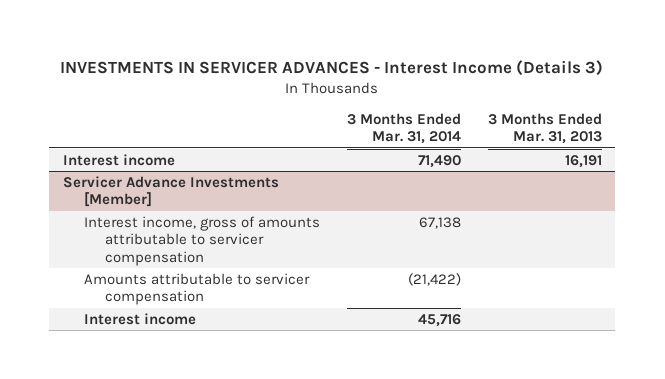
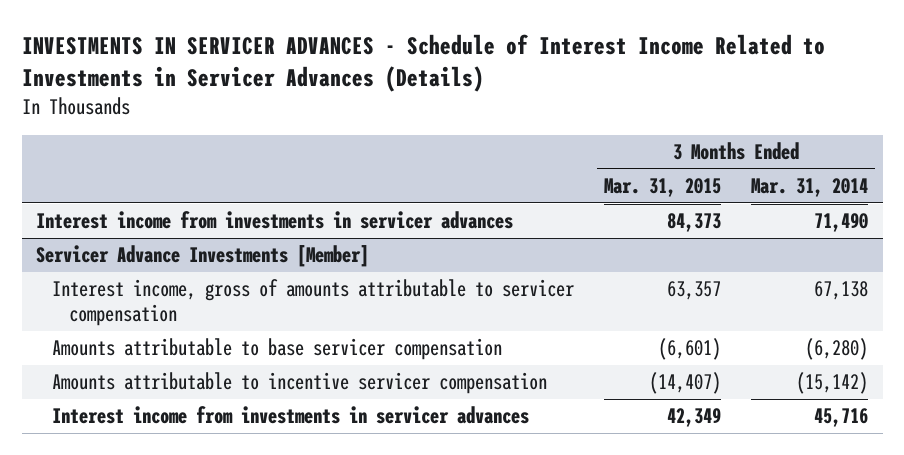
- INVESTMENTS IN SERVICER ADVANCES - Interest Income (Details 3)
+ INVESTMENTS IN SERVICER ADVANCES - Schedule of Interest Income Related to Investments in Servicer Advances (Details)
- | 3 Months Ended Mar. 31, 2014 | 3 Months Ended Mar. 31, 2013
+ | 3 Months Ended Mar. 31, 2015 | 3 Months Ended Mar. 31, 2014
- Interest income | 71,490 | 16,191
+ Interest income from investments in servicer advances | 84,373 | 71,490
@ Servicer Advance Investments [Member]
- Amounts attributable to servicer compensation | (21,422) |
- Interest income | 45,716 |
+ Amounts attributable to base servicer compensation | (6,601) | (6,280)
+ Amounts attributable to incentive servicer compensation | (14,407) | (15,142)
+ Interest income from investments in servicer advances | 42,349 | 45,716

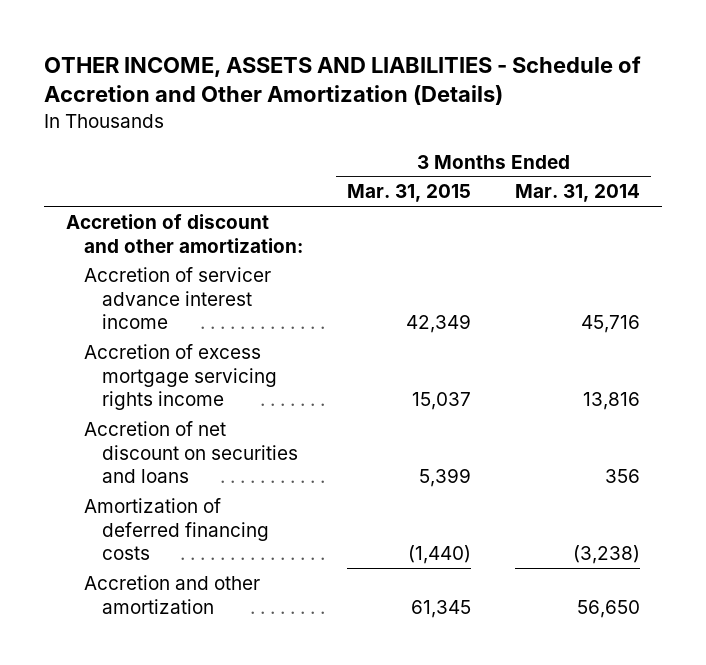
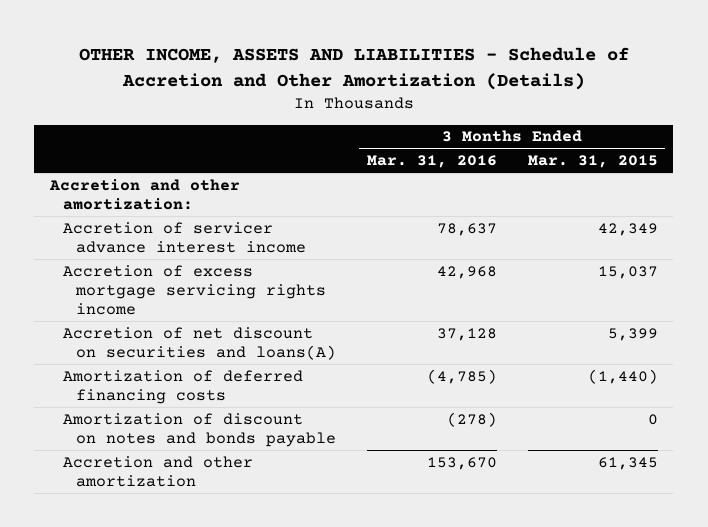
- | 3 Months Ended Mar. 31, 2015 | 3 Months Ended Mar. 31, 2014
+ | 3 Months Ended Mar. 31, 2016 | 3 Months Ended Mar. 31, 2015
- Accretion of discount and other amortization:
+ Accretion and other amortization:
- Accretion of net discount on securities and loans | 5,399 | 356
+ Accretion of net discount on securities and loans(A) | 37,128 | 5,399
+ Amortization of discount on notes and bonds payable | (278) | 0

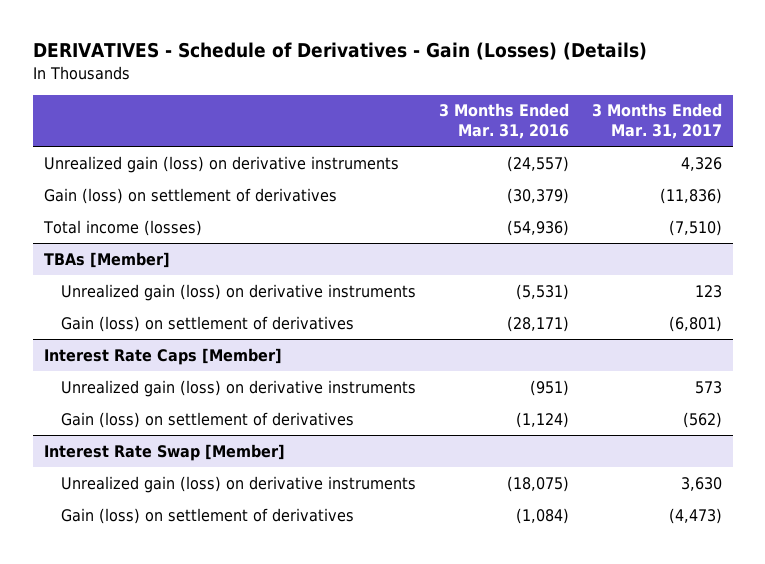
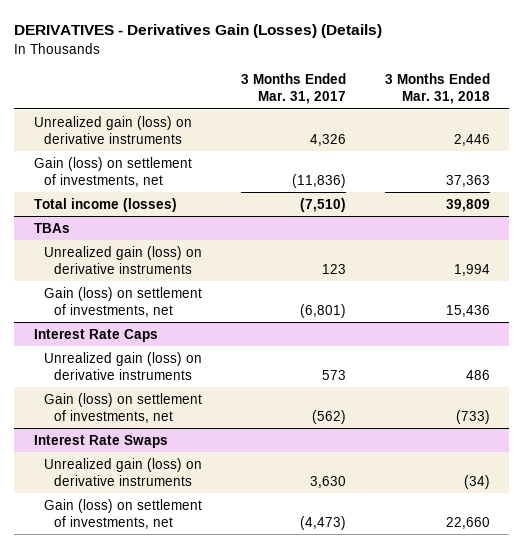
- DERIVATIVES - Schedule of Derivatives - Gain (Losses) (Details)
+ DERIVATIVES - Derivatives Gain (Losses) (Details)
- | 3 Months Ended Mar. 31, 2016 | 3 Months Ended Mar. 31, 2017
+ | 3 Months Ended Mar. 31, 2017 | 3 Months Ended Mar. 31, 2018
- Gain (loss) on settlement of derivatives | (30,379) | (11,836)
+ Gain (loss) on settlement of investments, net | (11,836) | 37,363
- TBAs [Member]
+ TBAs
- Gain (loss) on settlement of derivatives | (28,171) | (6,801)
- Interest Rate Caps [Member]
+ Gain (loss) on settlement of investments, net | (6,801) | 15,436
+ Interest Rate Caps
- Gain (loss) on settlement of derivatives | (1,124) | (562)
- Interest Rate Swap [Member]
+ Gain (loss) on settlement of investments, net | (562) | (733)
+ Interest Rate Swaps
- Gain (loss) on settlement of derivatives | (1,084) | (4,473)
+ Gain (loss) on settlement of investments, net | (4,473) | 22,660

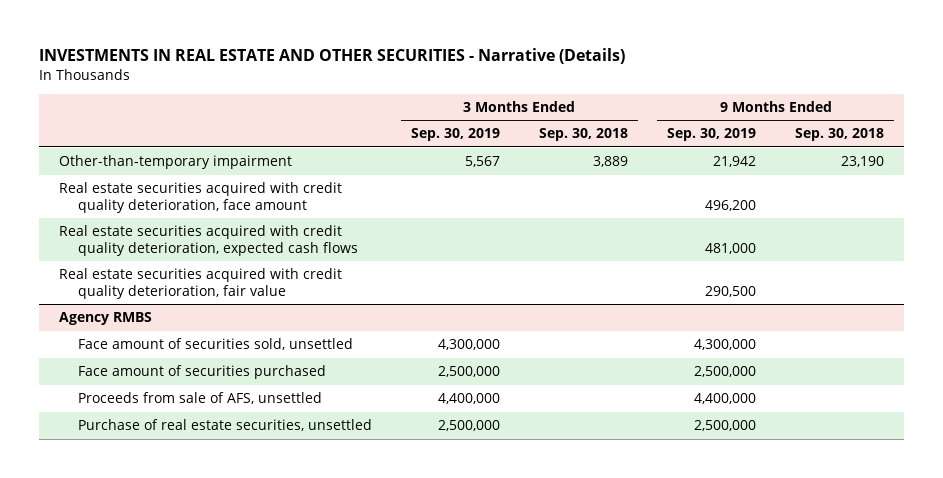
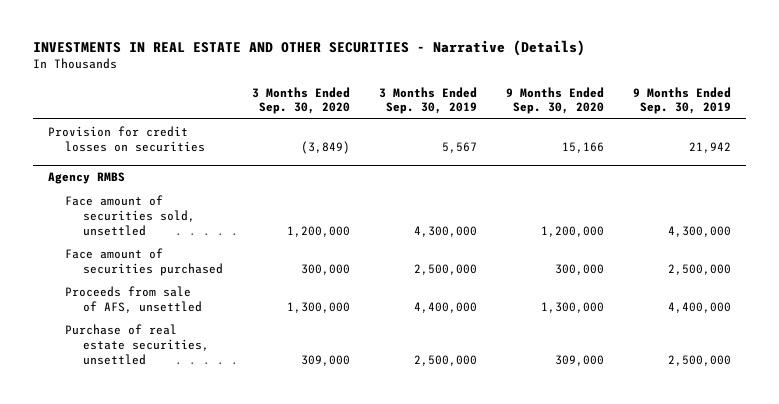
- | 3 Months Ended Sep. 30, 2019 | 3 Months Ended Sep. 30, 2018 | 9 Months Ended Sep. 30, 2019 | 9 Months Ended Sep. 30, 2018
+ | 3 Months Ended Sep. 30, 2020 | 3 Months Ended Sep. 30, 2019 | 9 Months Ended Sep. 30, 2020 | 9 Months Ended Sep. 30, 2019
- Other-than-temporary impairment | 5,567 | 3,889 | 21,942 | 23,190
- Real estate securities acquired with credit quality deterioration, face amount | | | 496,200 |
- Real estate securities acquired with credit quality deterioration, expected cash flows | | | 481,000 |
- Real estate securities acquired with credit quality deterioration, fair value | | | 290,500 |
+ Provision for credit losses on securities | (3,849) | 5,567 | 15,166 | 21,942

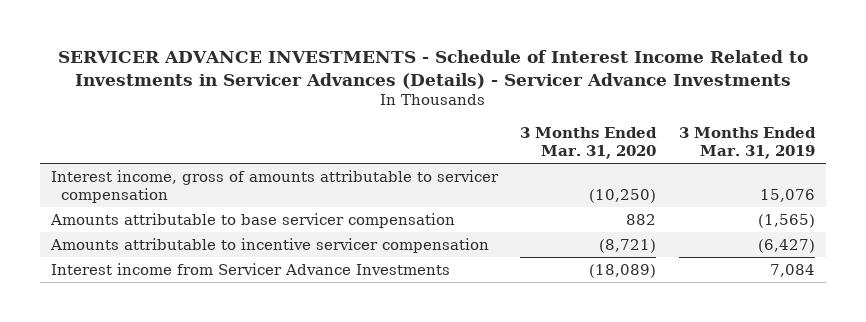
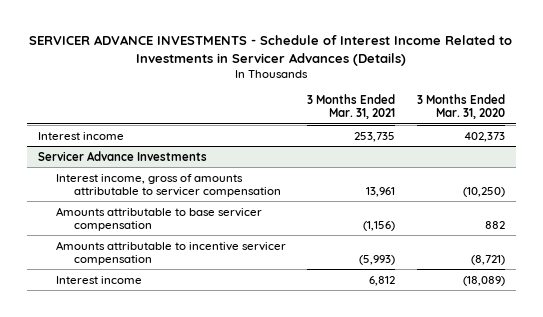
- SERVICER ADVANCE INVESTMENTS - Schedule of Interest Income Related to Investments in Servicer Advances (Details) - Servicer Advance Investments
+ SERVICER ADVANCE INVESTMENTS - Schedule of Interest Income Related to Investments in Servicer Advances (Details)
- | 3 Months Ended Mar. 31, 2020 | 3 Months Ended Mar. 31, 2019
+ | 3 Months Ended Mar. 31, 2021 | 3 Months Ended Mar. 31, 2020
+ Interest income | 253,735 | 402,373
+ Servicer Advance Investments
- Interest income from Servicer Advance Investments | (18,089) | 7,084
+ Interest income | 6,812 | (18,089)

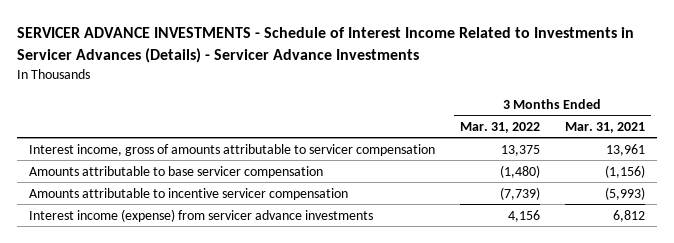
- SERVICER ADVANCE INVESTMENTS - Schedule of Interest Income Related to Investments in Servicer Advances (Details)
+ SERVICER ADVANCE INVESTMENTS - Schedule of Interest Income Related to Investments in Servicer Advances (Details) - Servicer Advance Investments
- | 3 Months Ended Mar. 31, 2021 | 3 Months Ended Mar. 31, 2020
+ | 3 Months Ended Mar. 31, 2022 | 3 Months Ended Mar. 31, 2021
- Interest income | 253,735 | 402,373
- Servicer Advance Investments
- Interest income | 6,812 | (18,089)
+ Interest income (expense) from servicer advance investments | 4,156 | 6,812

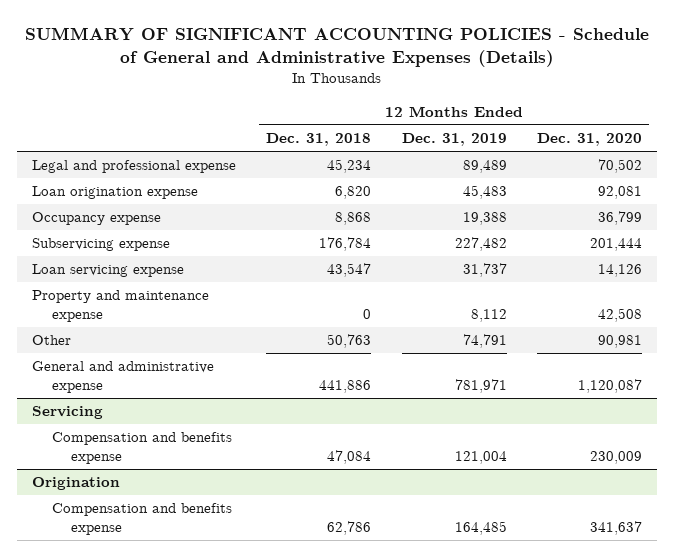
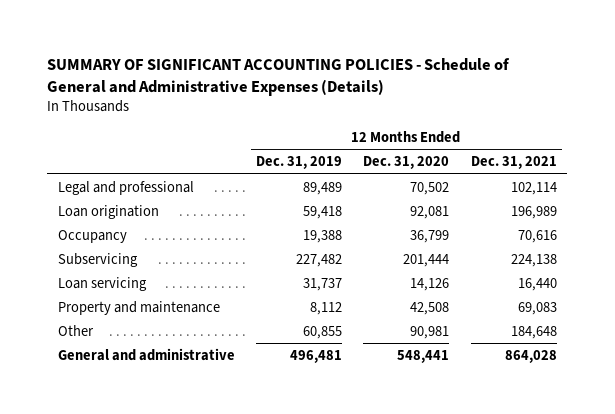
- | 12 Months Ended Dec. 31, 2018 | 12 Months Ended Dec. 31, 2019 | 12 Months Ended Dec. 31, 2020
+ | 12 Months Ended Dec. 31, 2019 | 12 Months Ended Dec. 31, 2020 | 12 Months Ended Dec. 31, 2021
- Legal and professional expense | 45,234 | 89,489 | 70,502
- Loan origination expense | 6,820 | 45,483 | 92,081
- Occupancy expense | 8,868 | 19,388 | 36,799
- Subservicing expense | 176,784 | 227,482 | 201,444
- Loan servicing expense | 43,547 | 31,737 | 14,126
- Property and maintenance expense | 0 | 8,112 | 42,508
- Other | 50,763 | 74,791 | 90,981
- General and administrative expense | 441,886 | 781,971 | 1,120,087
- Servicing
- Compensation and benefits expense | 47,084 | 121,004 | 230,009
- Origination
- Compensation and benefits expense | 62,786 | 164,485 | 341,637
+ Legal and professional | 89,489 | 70,502 | 102,114
+ Loan origination | 59,418 | 92,081 | 196,989
+ Occupancy | 19,388 | 36,799 | 70,616
+ Subservicing | 227,482 | 201,444 | 224,138
+ Loan servicing | 31,737 | 14,126 | 16,440
+ Property and maintenance | 8,112 | 42,508 | 69,083
+ Other | 60,855 | 90,981 | 184,648
+ General and administrative | 496,481 | 548,441 | 864,028

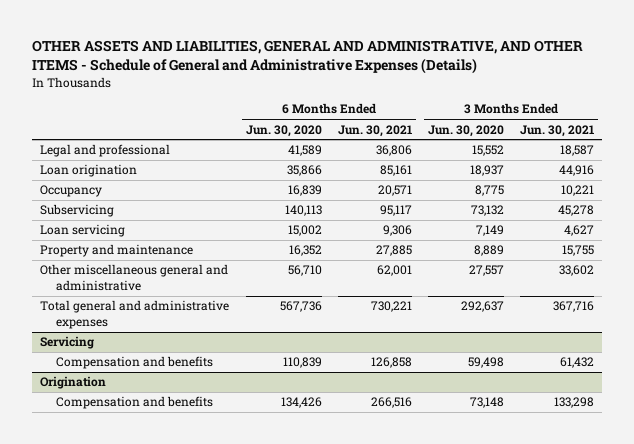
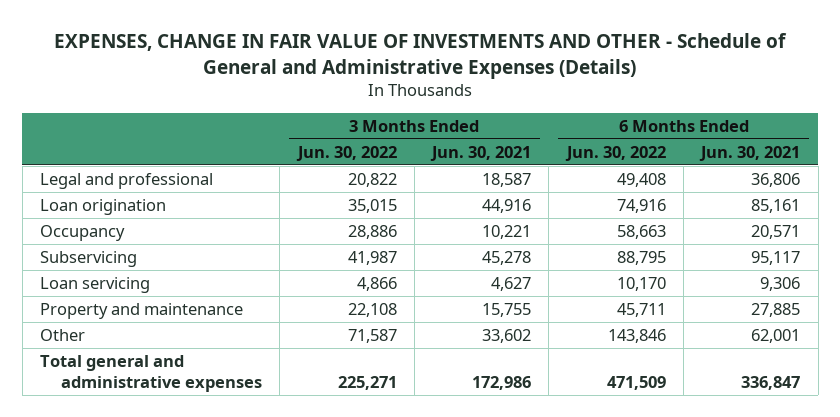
- OTHER ASSETS AND LIABILITIES, GENERAL AND ADMINISTRATIVE, AND OTHER ITEMS - Schedule of General and Administrative Expenses (Details)
+ EXPENSES, CHANGE IN FAIR VALUE OF INVESTMENTS AND OTHER - Schedule of General and Administrative Expenses (Details)
- | 6 Months Ended Jun. 30, 2020 | 6 Months Ended Jun. 30, 2021 | 3 Months Ended Jun. 30, 2020 | 3 Months Ended Jun. 30, 2021
+ | 3 Months Ended Jun. 30, 2022 | 3 Months Ended Jun. 30, 2021 | 6 Months Ended Jun. 30, 2022 | 6 Months Ended Jun. 30, 2021
- Other miscellaneous general and administrative | 56,710 | 62,001 | 27,557 | 33,602
- Total general and administrative expenses | 567,736 | 730,221 | 292,637 | 367,716
- Servicing
- Compensation and benefits | 110,839 | 126,858 | 59,498 | 61,432
- Origination
- Compensation and benefits | 134,426 | 266,516 | 73,148 | 133,298
+ Other | 71,587 | 33,602 | 143,846 | 62,001
+ Total general and administrative expenses | 225,271 | 172,986 | 471,509 | 336,847

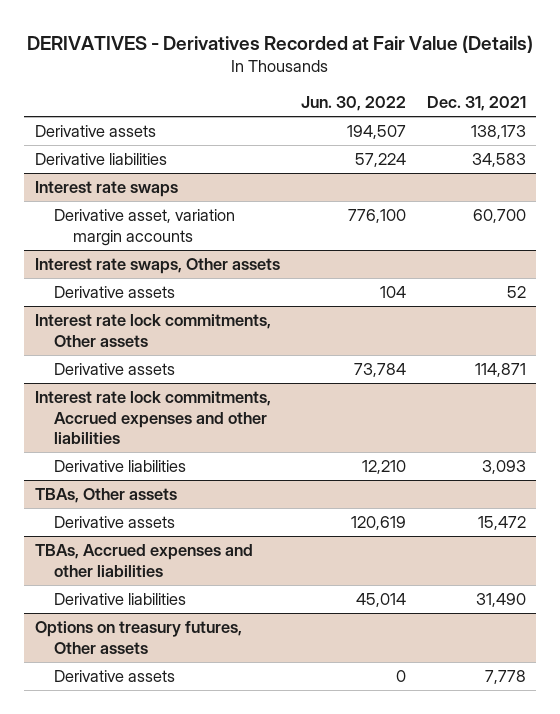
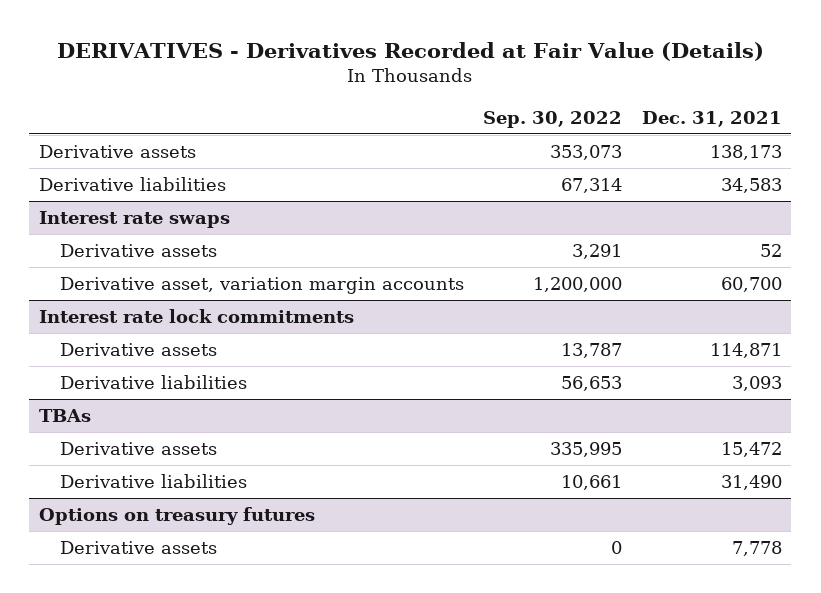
- | Jun. 30, 2022 | Dec. 31, 2021
+ | Sep. 30, 2022 | Dec. 31, 2021
- Interest rate swaps, Other assets
- Interest rate lock commitments, Other assets
@ Interest rate swaps
moved down: Derivative asset, variation margin accounts | 1,200,000 | 60,700
+ Interest rate lock commitments
- Interest rate lock commitments, Accrued expenses and other liabilities
- TBAs, Other assets
+ TBAs
- TBAs, Accrued expenses and other liabilities
- Options on treasury futures, Other assets
+ Options on treasury futures

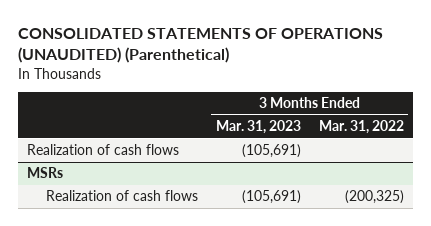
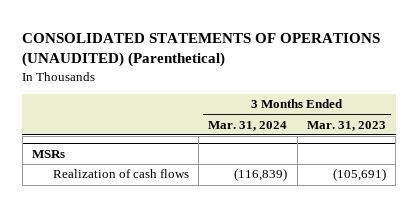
- | 3 Months Ended Mar. 31, 2023 | 3 Months Ended Mar. 31, 2022
+ | 3 Months Ended Mar. 31, 2024 | 3 Months Ended Mar. 31, 2023
- Realization of cash flows | (105,691) |

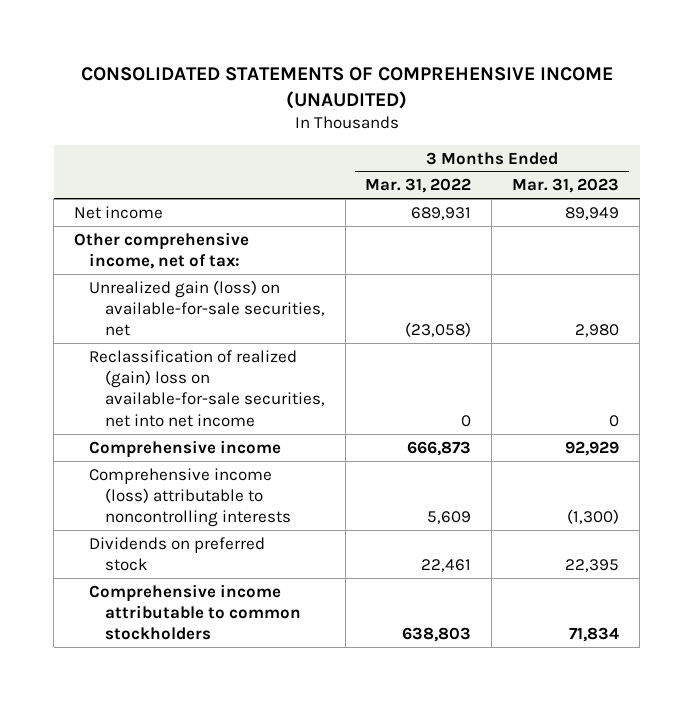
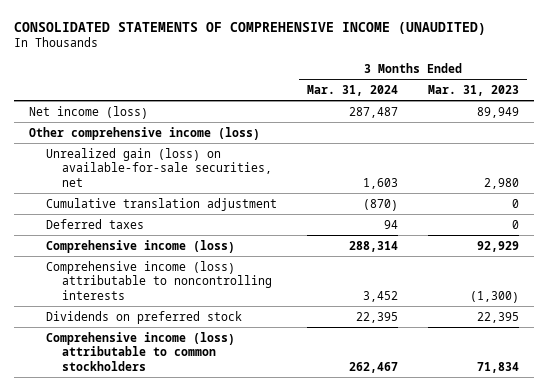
- | 3 Months Ended Mar. 31, 2022 | 3 Months Ended Mar. 31, 2023
+ | 3 Months Ended Mar. 31, 2024 | 3 Months Ended Mar. 31, 2023
- Net income | 689,931 | 89,949
- Other comprehensive income, net of tax:
+ Net income (loss) | 287,487 | 89,949
+ Other comprehensive income (loss)
- Reclassification of realized (gain) loss on available-for-sale securities, net into net income | 0 | 0
- Comprehensive income | 666,873 | 92,929
+ Cumulative translation adjustment | (870) | 0
+ Deferred taxes | 94 | 0
+ Comprehensive income (loss) | 288,314 | 92,929
- Comprehensive income attributable to common stockholders | 638,803 | 71,834
+ Comprehensive income (loss) attributable to common stockholders | 262,467 | 71,834

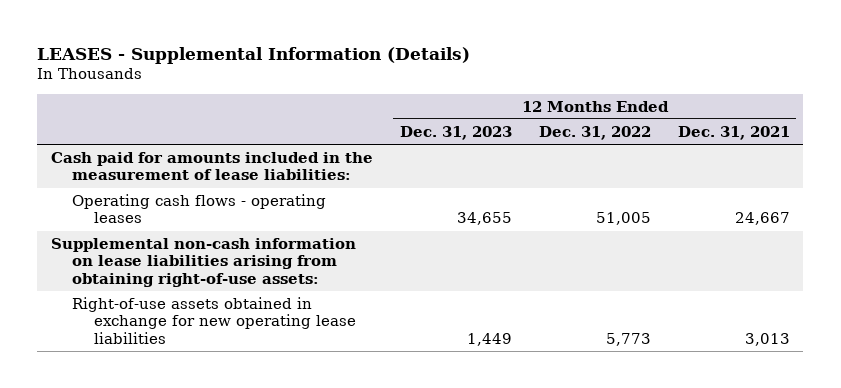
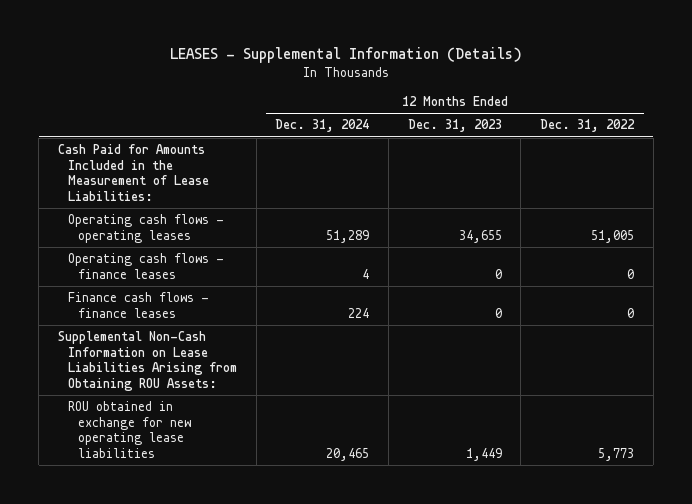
- | 12 Months Ended Dec. 31, 2023 | 12 Months Ended Dec. 31, 2022 | 12 Months Ended Dec. 31, 2021
+ | 12 Months Ended Dec. 31, 2024 | 12 Months Ended Dec. 31, 2023 | 12 Months Ended Dec. 31, 2022
- Cash paid for amounts included in the measurement of lease liabilities:
+ Cash Paid for Amounts Included in the Measurement of Lease Liabilities:
- Supplemental non-cash information on lease liabilities arising from obtaining right-of-use assets:
- Right-of-use assets obtained in exchange for new operating lease liabilities | 1,449 | 5,773 | 3,013
+ Operating cash flows - finance leases | 4 | 0 | 0
+ Finance cash flows - finance leases | 224 | 0 | 0
+ Supplemental Non-Cash Information on Lease Liabilities Arising from Obtaining ROU Assets:
+ ROU obtained in exchange for new operating lease liabilities | 20,465 | 1,449 | 5,773

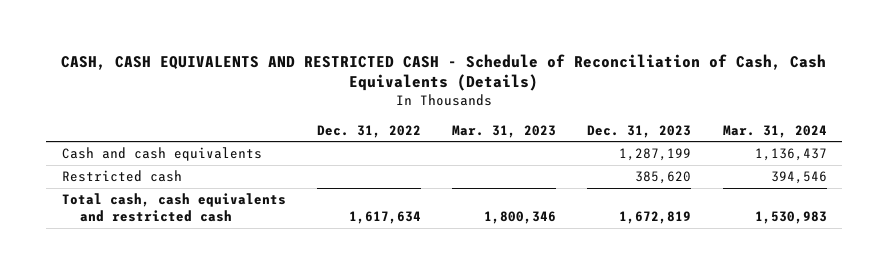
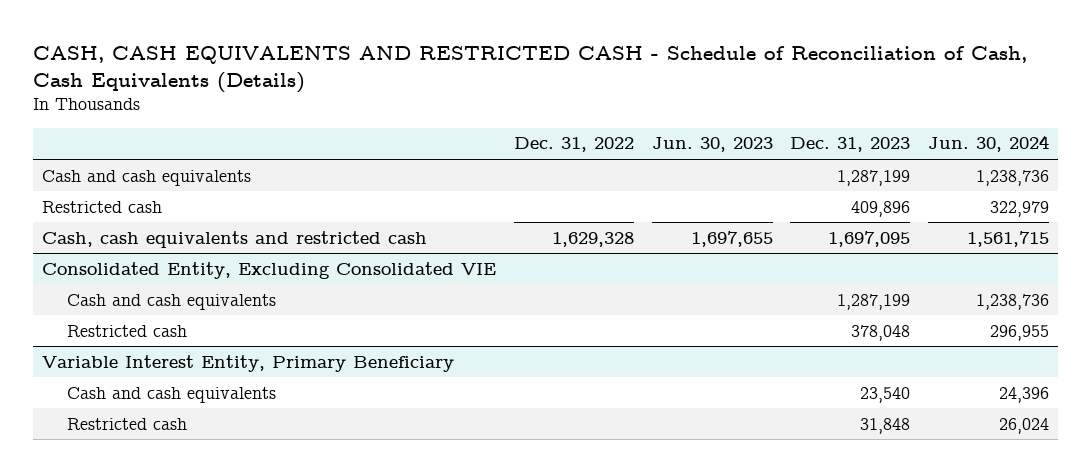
- | Dec. 31, 2022 | Mar. 31, 2023 | Dec. 31, 2023 | Mar. 31, 2024
+ | Dec. 31, 2022 | Jun. 30, 2023 | Dec. 31, 2023 | Jun. 30, 2024
- Restricted cash | | | 385,620 | 394,546
- Total cash, cash equivalents and restricted cash | 1,617,634 | 1,800,346 | 1,672,819 | 1,530,983
+ Restricted cash | | | 409,896 | 322,979
+ Cash, cash equivalents and restricted cash | 1,629,328 | 1,697,655 | 1,697,095 | 1,561,715
+ Consolidated Entity, Excluding Consolidated VIE
+ Cash and cash equivalents | | | 1,287,199 | 1,238,736
+ Restricted cash | | | 378,048 | 296,955
+ Variable Interest Entity, Primary Beneficiary
+ Cash and cash equivalents | | | 23,540 | 24,396
+ Restricted cash | | | 31,848 | 26,024

